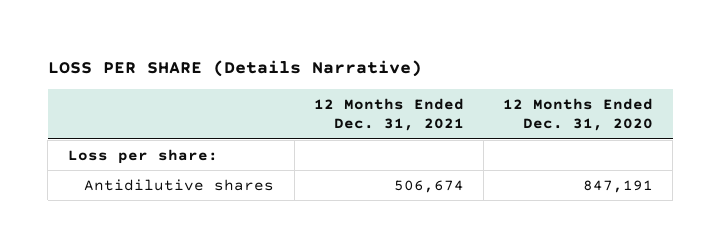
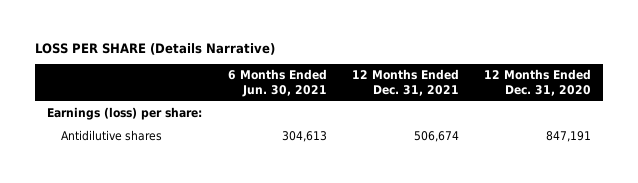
- | 12 Months Ended Dec. 31, 2021 | 12 Months Ended Dec. 31, 2020
+ | 6 Months Ended Jun. 30, 2021 | 12 Months Ended Dec. 31, 2021 | 12 Months Ended Dec. 31, 2020
- Loss per share:
+ Earnings (loss) per share:

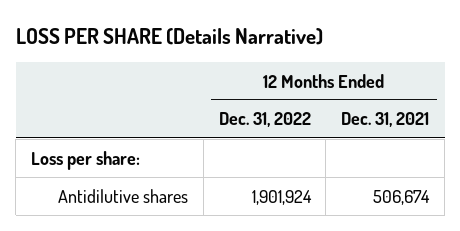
- | 6 Months Ended Jun. 30, 2021 | 12 Months Ended Dec. 31, 2021 | 12 Months Ended Dec. 31, 2020
+ | 12 Months Ended Dec. 31, 2022 | 12 Months Ended Dec. 31, 2021
- Earnings (loss) per share:
+ Loss per share:

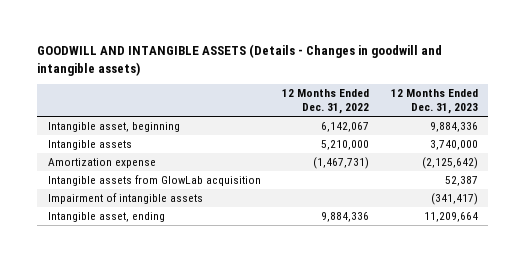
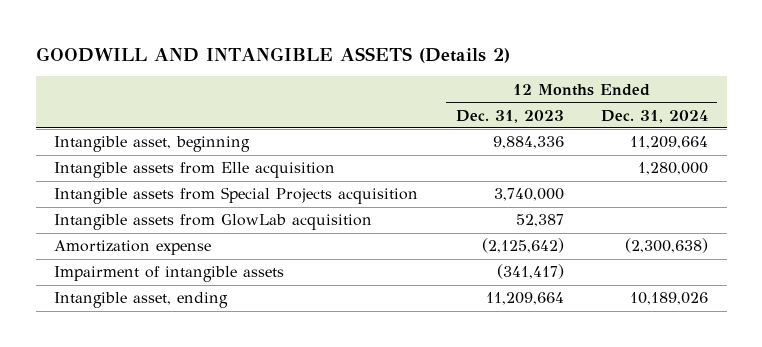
- GOODWILL AND INTANGIBLE ASSETS (Details - Changes in goodwill and intangible assets)
+ GOODWILL AND INTANGIBLE ASSETS (Details 2)
- | 12 Months Ended Dec. 31, 2022 | 12 Months Ended Dec. 31, 2023
+ | 12 Months Ended Dec. 31, 2023 | 12 Months Ended Dec. 31, 2024
- Intangible assets | 5,210,000 | 3,740,000
+ Intangible assets from Elle acquisition | | 1,280,000
+ Intangible assets from Special Projects acquisition | 3,740,000 |
moved down: Amortization expense | (2,125,642) | (2,300,638)

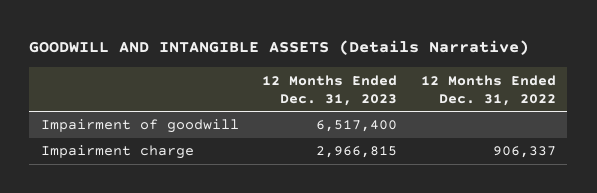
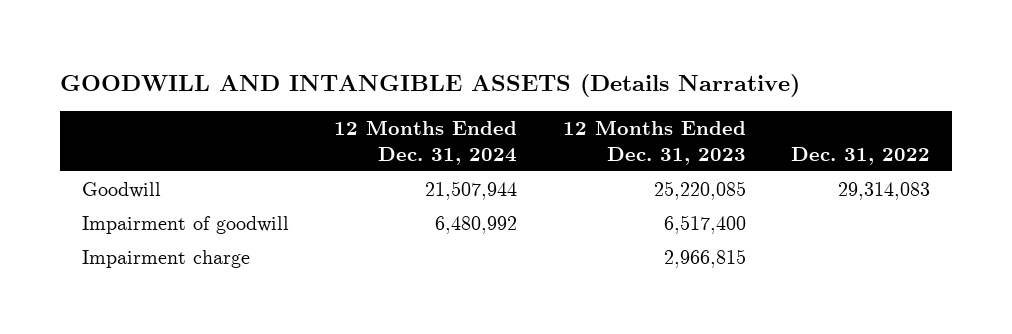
- | 12 Months Ended Dec. 31, 2023 | 12 Months Ended Dec. 31, 2022
+ | 12 Months Ended Dec. 31, 2024 | 12 Months Ended Dec. 31, 2023 | Dec. 31, 2022
+ Goodwill | 21,507,944 | 25,220,085 | 29,314,083

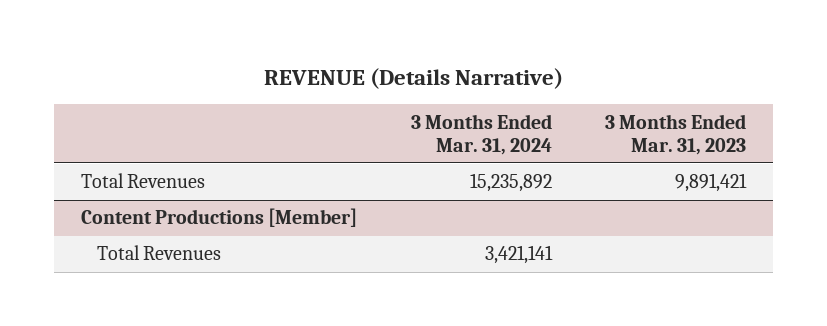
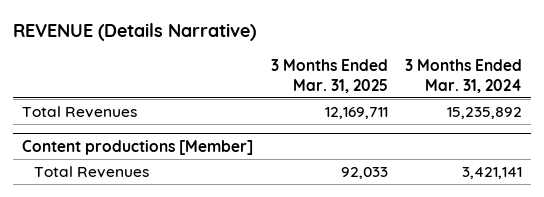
- | 3 Months Ended Mar. 31, 2024 | 3 Months Ended Mar. 31, 2023
+ | 3 Months Ended Mar. 31, 2025 | 3 Months Ended Mar. 31, 2024
- Content Productions [Member]
+ Content productions [Member]

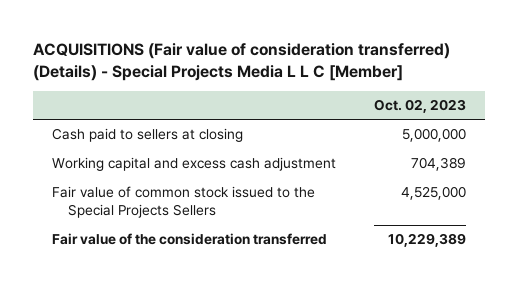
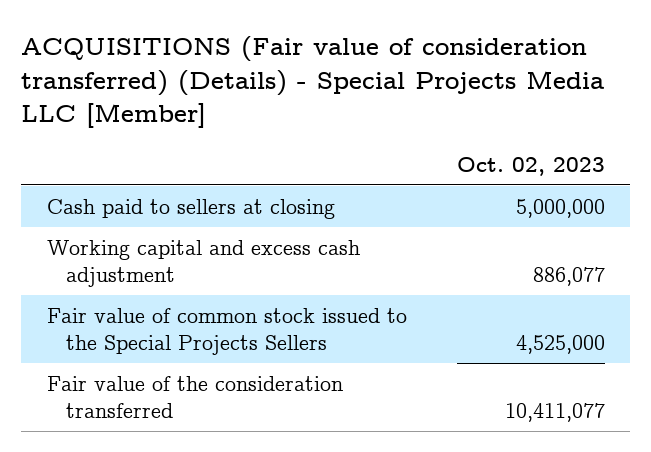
- ACQUISITIONS (Fair value of consideration transferred) (Details) - Special Projects Media L L C [Member]
+ ACQUISITIONS (Fair value of consideration transferred) (Details) - Special Projects Media LLC [Member]
- Working capital and excess cash adjustment | 704,389
+ Working capital and excess cash adjustment | 886,077
- Fair value of the consideration transferred | 10,229,389
+ Fair value of the consideration transferred | 10,411,077

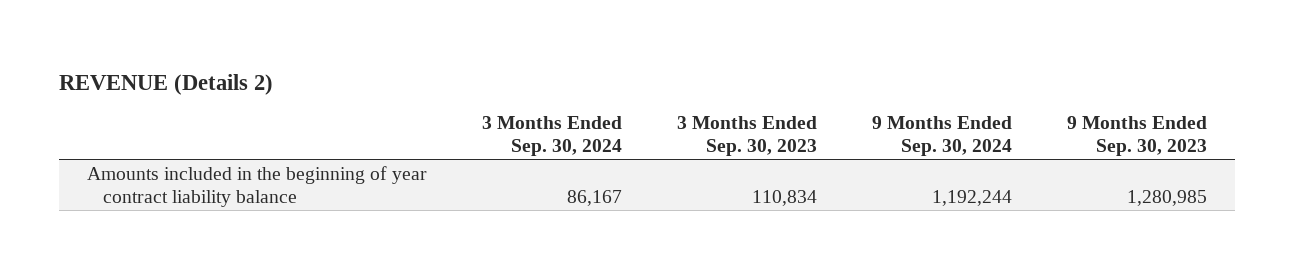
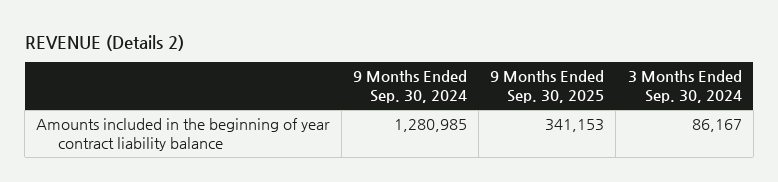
- | 3 Months Ended Sep. 30, 2024 | 3 Months Ended Sep. 30, 2023 | 9 Months Ended Sep. 30, 2024 | 9 Months Ended Sep. 30, 2023
+ | 9 Months Ended Sep. 30, 2024 | 9 Months Ended Sep. 30, 2025 | 3 Months Ended Sep. 30, 2024
- Amounts included in the beginning of year contract liability balance | 86,167 | 110,834 | 1,192,244 | 1,280,985
+ Amounts included in the beginning of year contract liability balance | 1,280,985 | 341,153 | 86,167

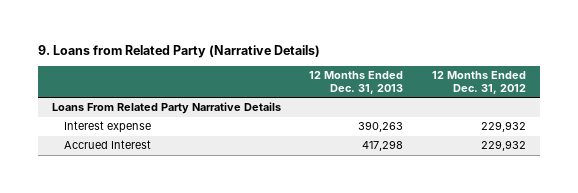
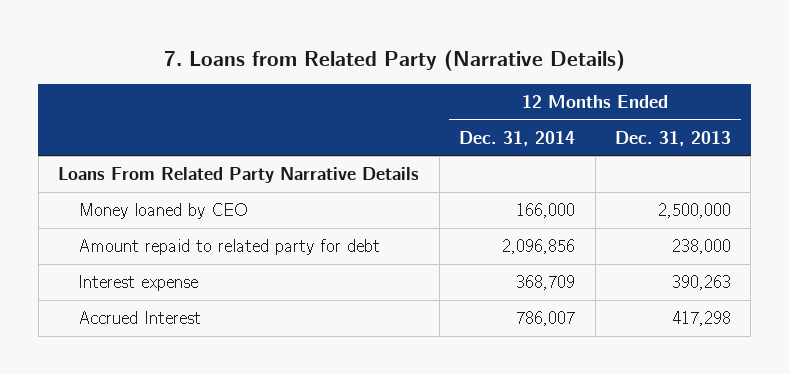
- 9. Loans from Related Party (Narrative Details)
+ 7. Loans from Related Party (Narrative Details)
- | 12 Months Ended Dec. 31, 2013 | 12 Months Ended Dec. 31, 2012
+ | 12 Months Ended Dec. 31, 2014 | 12 Months Ended Dec. 31, 2013
+ Money loaned by CEO | 166,000 | 2,500,000
+ Amount repaid to related party for debt | 2,096,856 | 238,000

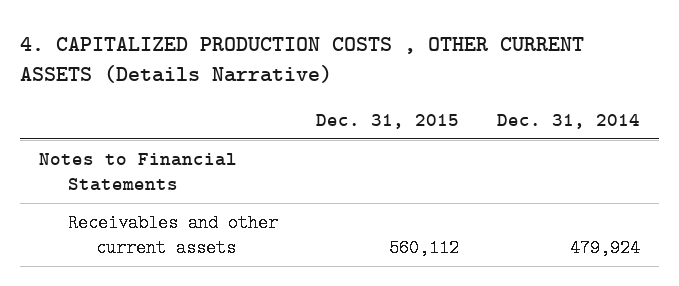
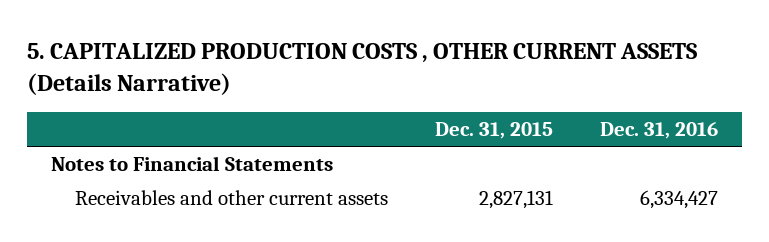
- 4. CAPITALIZED PRODUCTION COSTS , OTHER CURRENT ASSETS (Details Narrative)
+ 5. CAPITALIZED PRODUCTION COSTS , OTHER CURRENT ASSETS (Details Narrative)
- | Dec. 31, 2015 | Dec. 31, 2014
+ | Dec. 31, 2015 | Dec. 31, 2016
- Receivables and other current assets | 560,112 | 479,924
+ Receivables and other current assets | 2,827,131 | 6,334,427

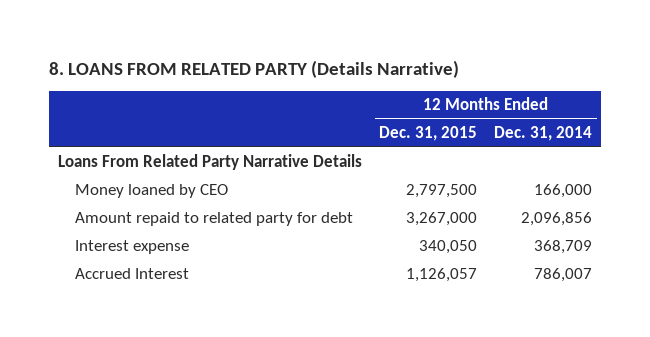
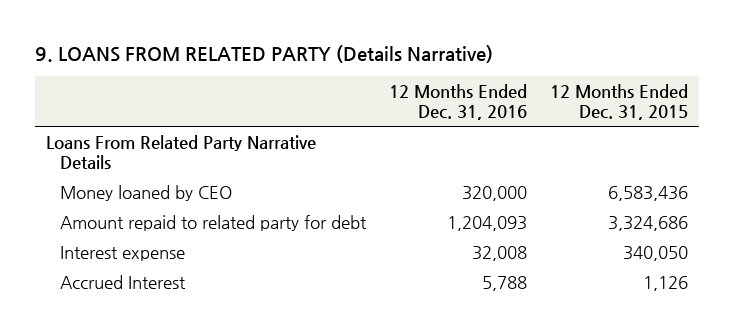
- 8. LOANS FROM RELATED PARTY (Details Narrative)
+ 9. LOANS FROM RELATED PARTY (Details Narrative)
- | 12 Months Ended Dec. 31, 2015 | 12 Months Ended Dec. 31, 2014
+ | 12 Months Ended Dec. 31, 2016 | 12 Months Ended Dec. 31, 2015
- Money loaned by CEO | 2,797,500 | 166,000
- Amount repaid to related party for debt | 3,267,000 | 2,096,856
+ Money loaned by CEO | 320,000 | 6,583,436
+ Amount repaid to related party for debt | 1,204,093 | 3,324,686
- Accrued Interest | 1,126,057 | 786,007
+ Accrued Interest | 5,788 | 1,126

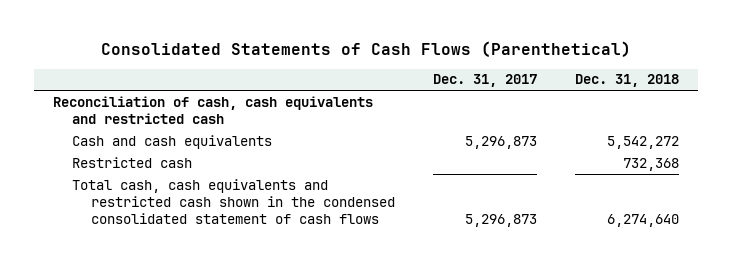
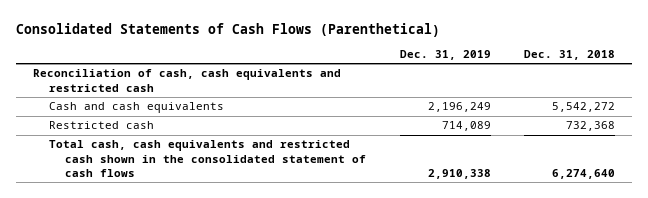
- | Dec. 31, 2017 | Dec. 31, 2018
+ | Dec. 31, 2019 | Dec. 31, 2018
- Total cash, cash equivalents and restricted cash shown in the condensed consolidated statement of cash flows | 5,296,873 | 6,274,640
+ Total cash, cash equivalents and restricted cash shown in the consolidated statement of cash flows | 2,910,338 | 6,274,640

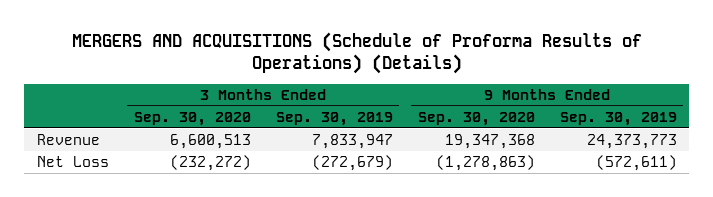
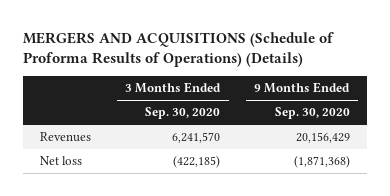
- | 3 Months Ended Sep. 30, 2020 | 3 Months Ended Sep. 30, 2019 | 9 Months Ended Sep. 30, 2020 | 9 Months Ended Sep. 30, 2019
+ | 3 Months Ended Sep. 30, 2020 | 9 Months Ended Sep. 30, 2020
- Revenue | 6,600,513 | 7,833,947 | 19,347,368 | 24,373,773
- Net Loss | (232,272) | (272,679) | (1,278,863) | (572,611)
+ Revenues | 6,241,570 | 20,156,429
+ Net loss | (422,185) | (1,871,368)

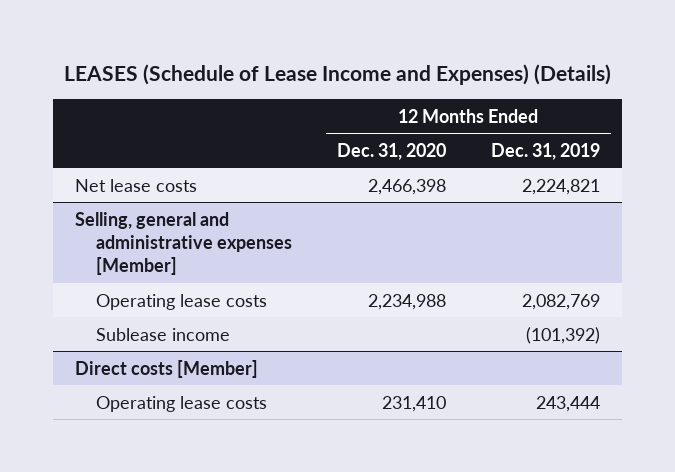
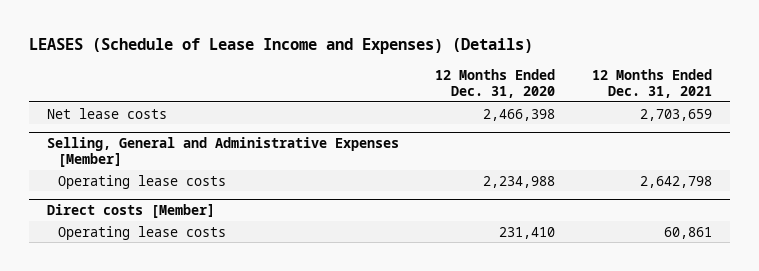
- | 12 Months Ended Dec. 31, 2020 | 12 Months Ended Dec. 31, 2019
+ | 12 Months Ended Dec. 31, 2020 | 12 Months Ended Dec. 31, 2021
- Selling, general and administrative expenses [Member]
+ Selling, General and Administrative Expenses [Member]
- Sublease income | | (101,392)

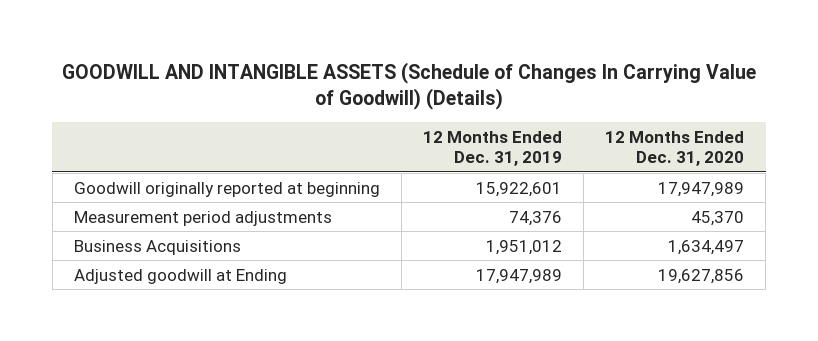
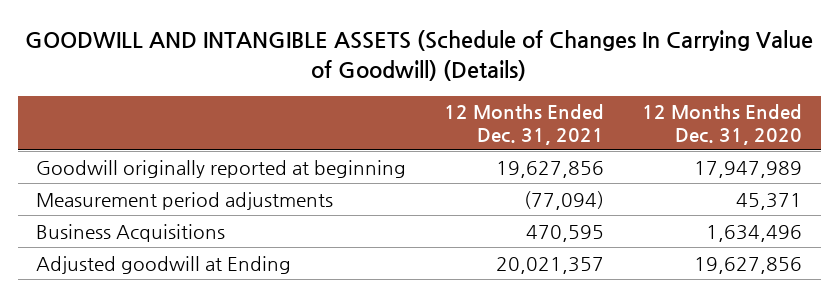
- | 12 Months Ended Dec. 31, 2019 | 12 Months Ended Dec. 31, 2020
+ | 12 Months Ended Dec. 31, 2021 | 12 Months Ended Dec. 31, 2020
- Measurement period adjustments | 74,376 | 45,370
- Business Acquisitions | 1,951,012 | 1,634,497
+ Measurement period adjustments | (77,094) | 45,371
+ Business Acquisitions | 470,595 | 1,634,496

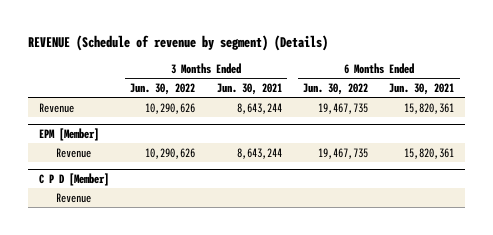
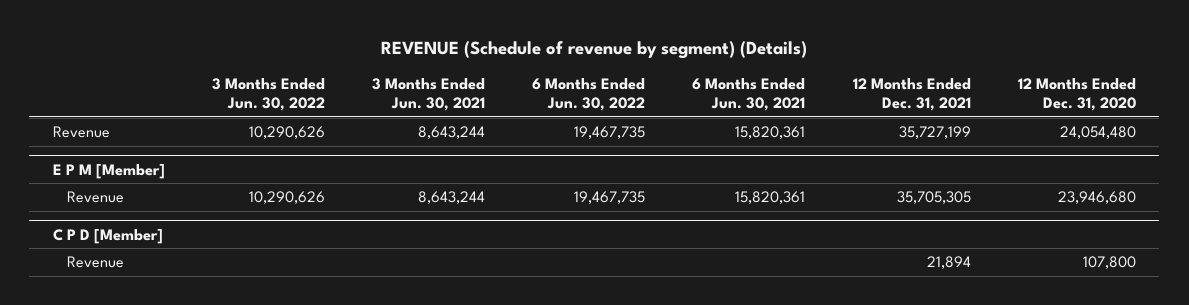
- | 3 Months Ended Jun. 30, 2022 | 3 Months Ended Jun. 30, 2021 | 6 Months Ended Jun. 30, 2022 | 6 Months Ended Jun. 30, 2021
+ | 3 Months Ended Jun. 30, 2022 | 3 Months Ended Jun. 30, 2021 | 6 Months Ended Jun. 30, 2022 | 6 Months Ended Jun. 30, 2021 | 12 Months Ended Dec. 31, 2021 | 12 Months Ended Dec. 31, 2020
- EPM [Member]
+ E P M [Member]

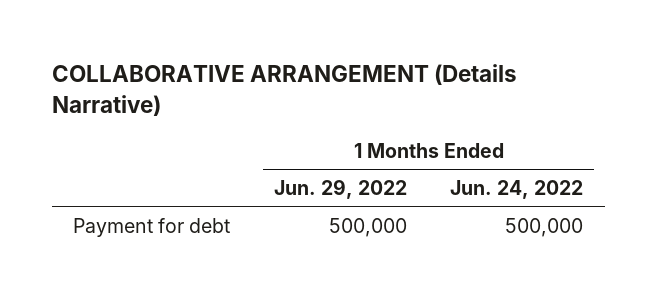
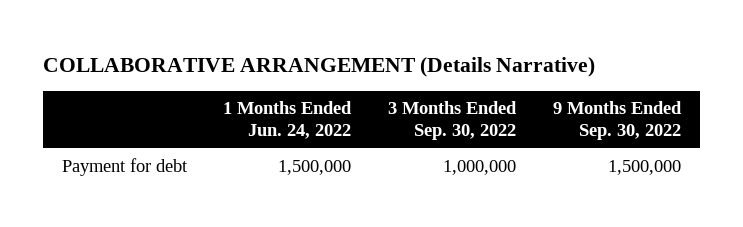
- | 1 Months Ended Jun. 29, 2022 | 1 Months Ended Jun. 24, 2022
+ | 1 Months Ended Jun. 24, 2022 | 3 Months Ended Sep. 30, 2022 | 9 Months Ended Sep. 30, 2022
- Payment for debt | 500,000 | 500,000
+ Payment for debt | 1,500,000 | 1,000,000 | 1,500,000

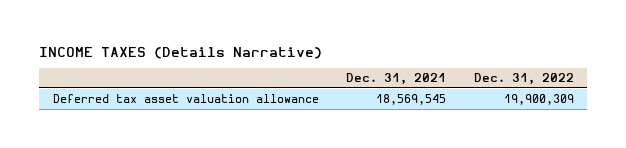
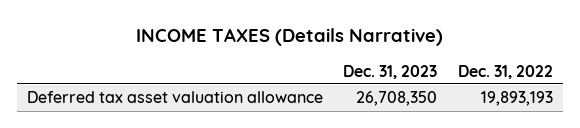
- | Dec. 31, 2021 | Dec. 31, 2022
+ | Dec. 31, 2023 | Dec. 31, 2022
- Deferred tax asset valuation allowance | 18,569,545 | 19,900,309
+ Deferred tax asset valuation allowance | 26,708,350 | 19,893,193

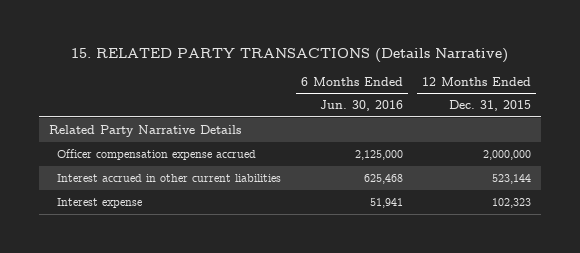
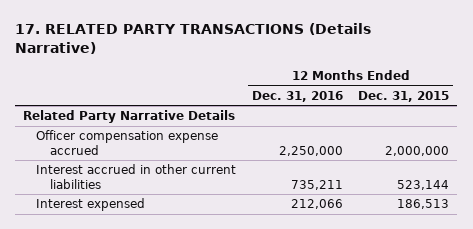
- 15. RELATED PARTY TRANSACTIONS (Details Narrative)
+ 17. RELATED PARTY TRANSACTIONS (Details Narrative)
- | 6 Months Ended Jun. 30, 2016 | 12 Months Ended Dec. 31, 2015
+ | 12 Months Ended Dec. 31, 2016 | 12 Months Ended Dec. 31, 2015
- Interest expense | 51,941 | 102,323
+ Interest expensed | 212,066 | 186,513

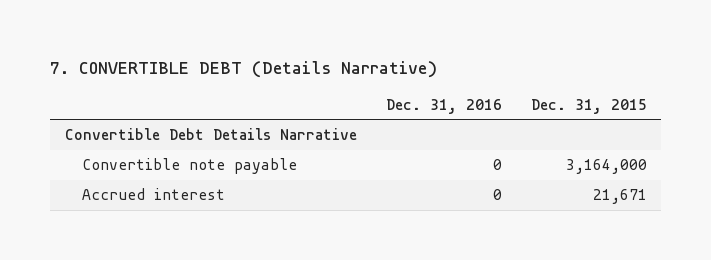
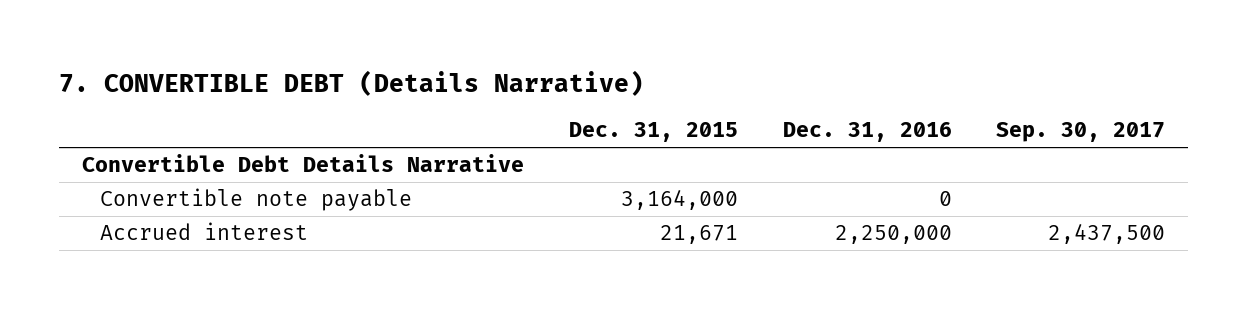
- | Dec. 31, 2016 | Dec. 31, 2015
+ | Dec. 31, 2015 | Dec. 31, 2016 | Sep. 30, 2017
- Accrued interest | 0 | 21,671
+ Accrued interest | 21,671 | 2,250,000 | 2,437,500

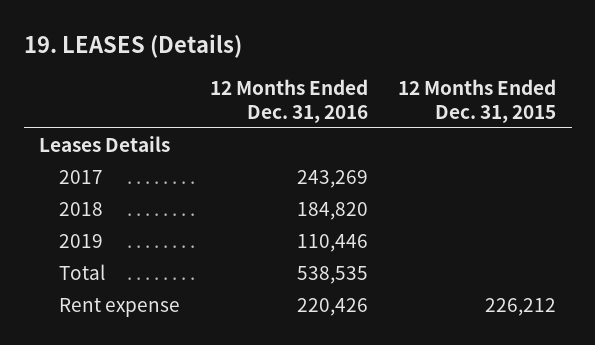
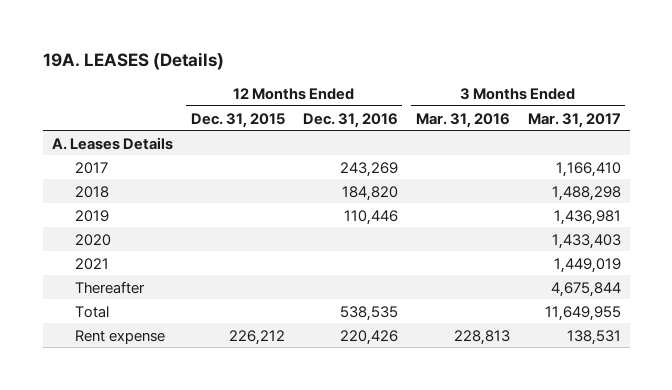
- 19. LEASES (Details)
+ 19A. LEASES (Details)
- | 12 Months Ended Dec. 31, 2016 | 12 Months Ended Dec. 31, 2015
+ | 12 Months Ended Dec. 31, 2015 | 12 Months Ended Dec. 31, 2016 | 3 Months Ended Mar. 31, 2016 | 3 Months Ended Mar. 31, 2017
- Leases Details
+ A. Leases Details
+ 2020 | | | | 1,433,403
+ 2021 | | | | 1,449,019
+ Thereafter | | | | 4,675,844

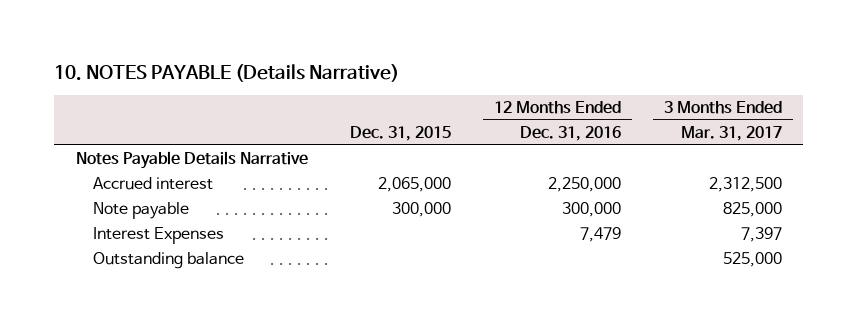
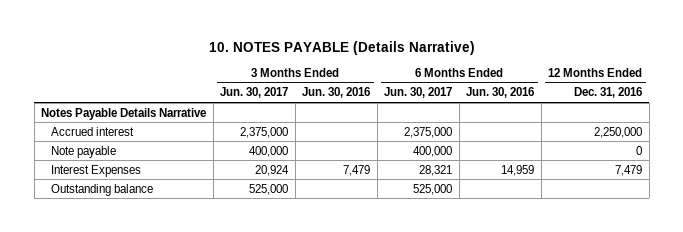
- | Dec. 31, 2015 | 12 Months Ended Dec. 31, 2016 | 3 Months Ended Mar. 31, 2017
+ | 3 Months Ended Jun. 30, 2017 | 3 Months Ended Jun. 30, 2016 | 6 Months Ended Jun. 30, 2017 | 6 Months Ended Jun. 30, 2016 | 12 Months Ended Dec. 31, 2016
- Note payable | 300,000 | 300,000 | 825,000
+ Note payable | 400,000 | | 400,000 | | 0

